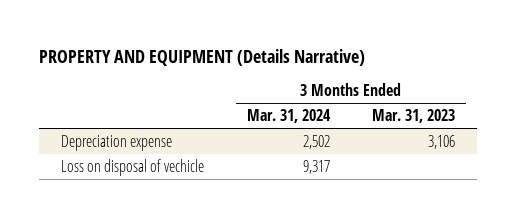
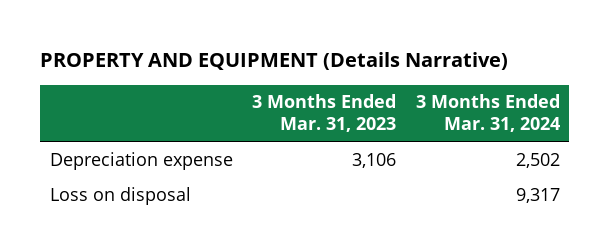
- | 3 Months Ended Mar. 31, 2024 | 3 Months Ended Mar. 31, 2023
+ | 3 Months Ended Mar. 31, 2023 | 3 Months Ended Mar. 31, 2024
- Loss on disposal of vechicle | 9,317 |
+ Loss on disposal | | 9,317

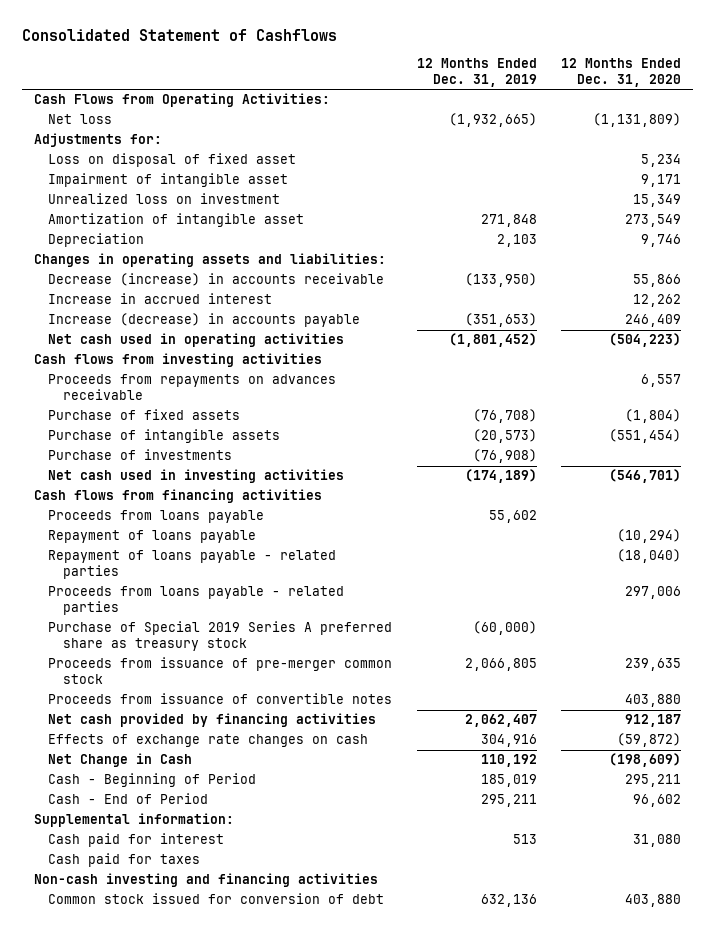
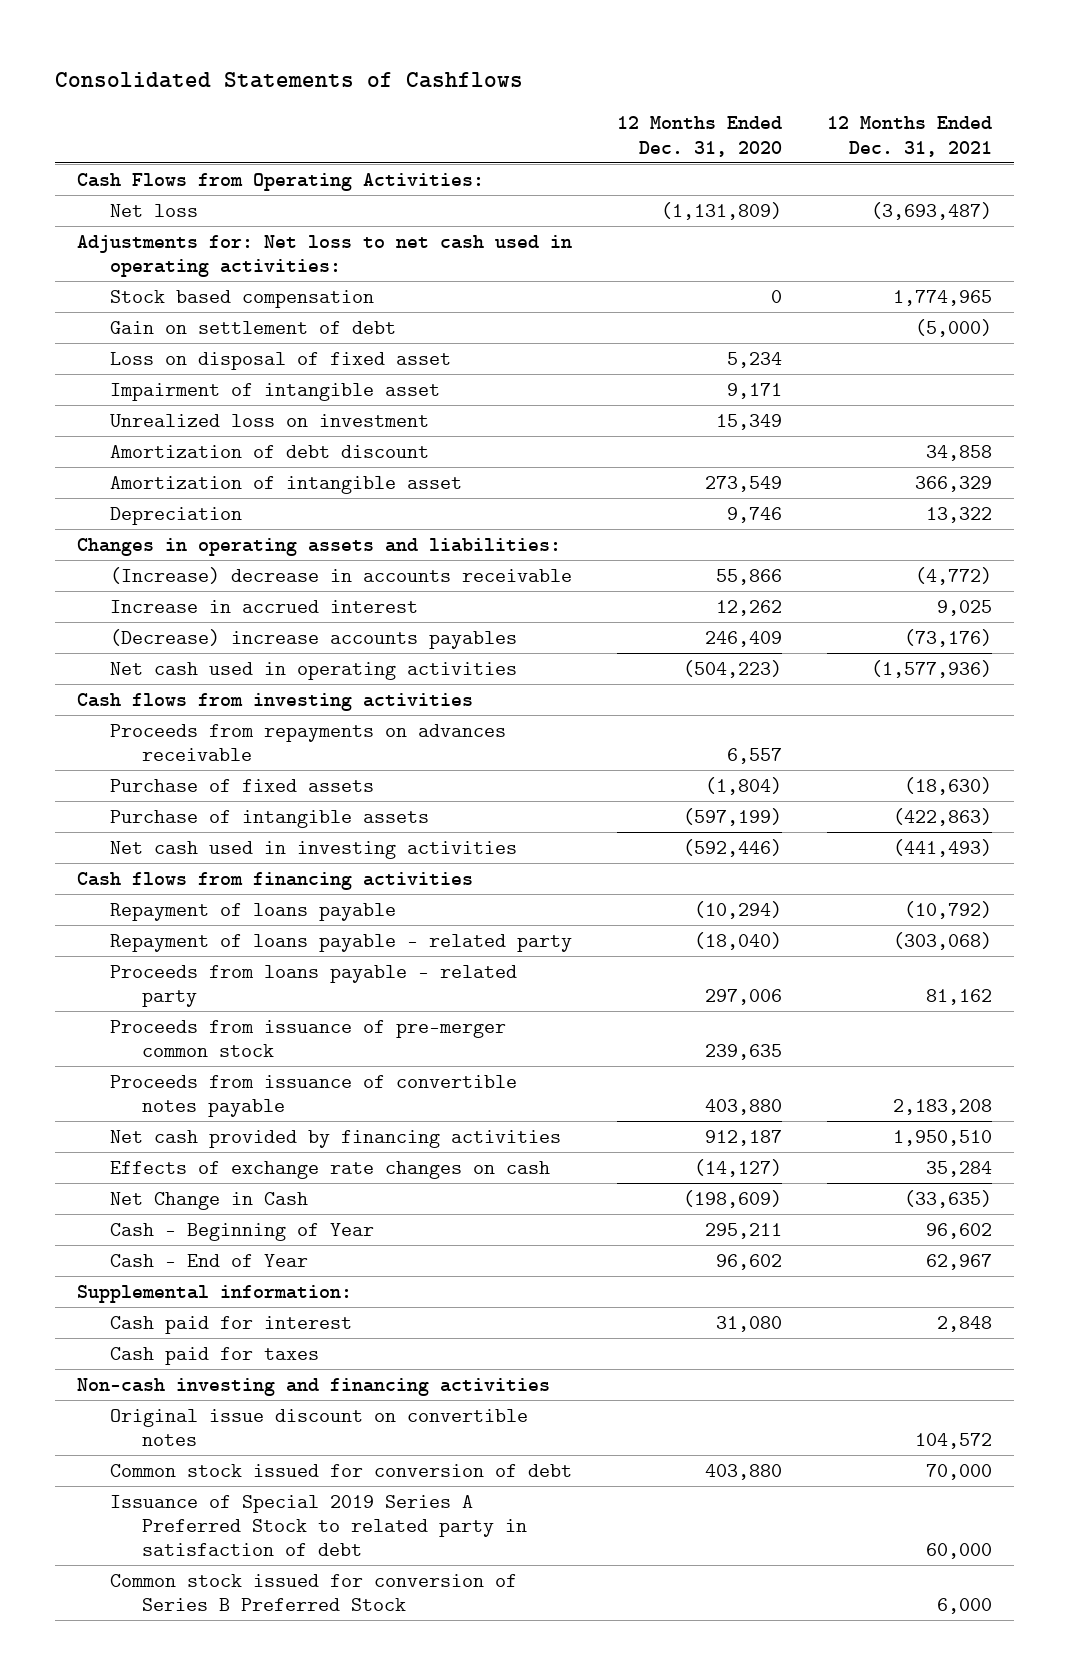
- Consolidated Statement of Cashflows
+ Consolidated Statements of Cashflows
- | 12 Months Ended Dec. 31, 2019 | 12 Months Ended Dec. 31, 2020
+ | 12 Months Ended Dec. 31, 2020 | 12 Months Ended Dec. 31, 2021
- Adjustments for:
+ Adjustments for: Net loss to net cash used in operating activities:
+ Stock based compensation | 0 | 1,774,965
+ Gain on settlement of debt | | (5,000)
+ Amortization of debt discount | | 34,858
- Decrease (increase) in accounts receivable | (133,950) | 55,866
+ (Increase) decrease in accounts receivable | 55,866 | (4,772)
- Increase (decrease) in accounts payable | (351,653) | 246,409
+ (Decrease) increase accounts payables | 246,409 | (73,176)
- Purchase of intangible assets | (20,573) | (551,454)
- Purchase of investments | (76,908) |
- Net cash used in investing activities | (174,189) | (546,701)
+ Purchase of intangible assets | (597,199) | (422,863)
+ Net cash used in investing activities | (592,446) | (441,493)
- Proceeds from loans payable | 55,602 |
- Repayment of loans payable - related parties | | (18,040)
- Proceeds from loans payable - related parties | | 297,006
- Purchase of Special 2019 Series A preferred share as treasury stock | (60,000) |
+ Repayment of loans payable - related party | (18,040) | (303,068)
+ Proceeds from loans payable - related party | 297,006 | 81,162
- Proceeds from issuance of convertible notes | | 403,880
+ Proceeds from issuance of convertible notes payable | 403,880 | 2,183,208
- Effects of exchange rate changes on cash | 304,916 | (59,872)
+ Effects of exchange rate changes on cash | (14,127) | 35,284
- Cash - Beginning of Period | 185,019 | 295,211
- Cash - End of Period | 295,211 | 96,602
+ Cash - Beginning of Year | 295,211 | 96,602
+ Cash - End of Year | 96,602 | 62,967
+ Original issue discount on convertible notes | | 104,572
+ Issuance of Special 2019 Series A Preferred Stock to related party in satisfaction of debt | | 60,000
+ Common stock issued for conversion of Series B Preferred Stock | | 6,000

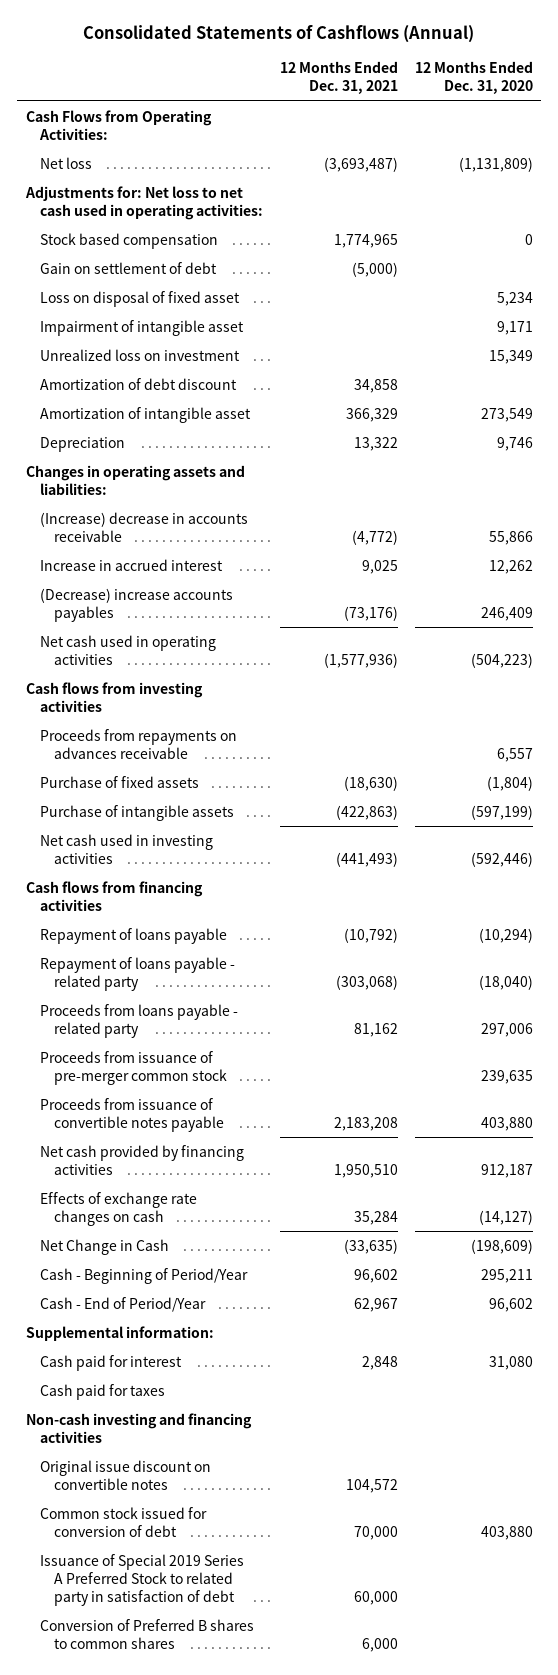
- Consolidated Statements of Cashflows
+ Consolidated Statements of Cashflows (Annual)
- | 12 Months Ended Dec. 31, 2020 | 12 Months Ended Dec. 31, 2021
+ | 12 Months Ended Dec. 31, 2021 | 12 Months Ended Dec. 31, 2020
- Cash - Beginning of Year | 295,211 | 96,602
- Cash - End of Year | 96,602 | 62,967
+ Cash - Beginning of Period/Year | 96,602 | 295,211
+ Cash - End of Period/Year | 62,967 | 96,602
- Common stock issued for conversion of Series B Preferred Stock | | 6,000
+ Conversion of Preferred B shares to common shares | 6,000 |

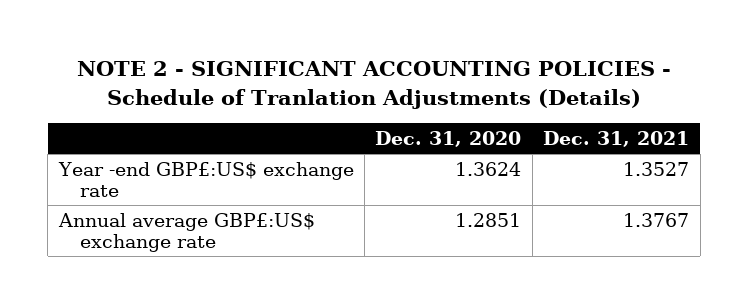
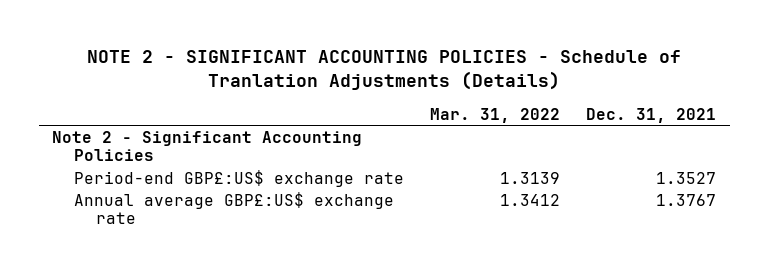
- | Dec. 31, 2020 | Dec. 31, 2021
+ | Mar. 31, 2022 | Dec. 31, 2021
- Year -end GBP£:US$ exchange rate | 1.3624 | 1.3527
+ Note 2 - Significant Accounting Policies
+ Period-end GBP£:US$ exchange rate | 1.3139 | 1.3527

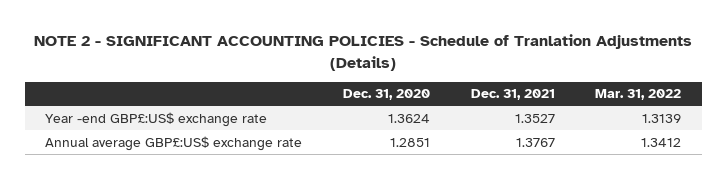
- | Mar. 31, 2022 | Dec. 31, 2021
+ | Dec. 31, 2020 | Dec. 31, 2021 | Mar. 31, 2022
- Note 2 - Significant Accounting Policies
- Period-end GBP£:US$ exchange rate | 1.3139 | 1.3527
+ Year -end GBP£:US$ exchange rate | 1.3624 | 1.3527 | 1.3139

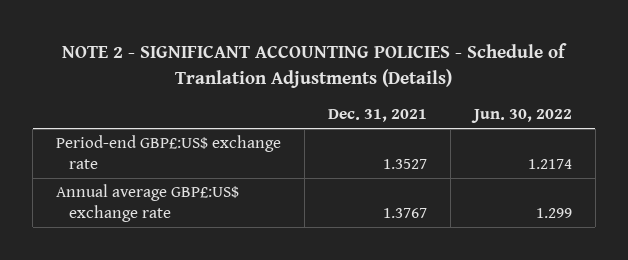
- | Dec. 31, 2020 | Dec. 31, 2021 | Mar. 31, 2022
+ | Dec. 31, 2021 | Jun. 30, 2022
- Year -end GBP£:US$ exchange rate | 1.3624 | 1.3527 | 1.3139
+ Period-end GBP£:US$ exchange rate | 1.3527 | 1.2174

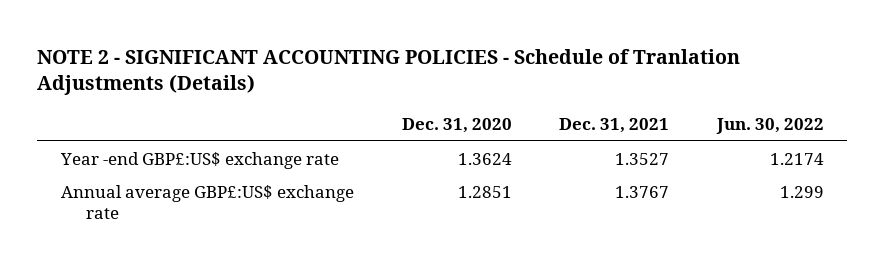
- | Dec. 31, 2021 | Jun. 30, 2022
+ | Dec. 31, 2020 | Dec. 31, 2021 | Jun. 30, 2022
- Period-end GBP£:US$ exchange rate | 1.3527 | 1.2174
+ Year -end GBP£:US$ exchange rate | 1.3624 | 1.3527 | 1.2174

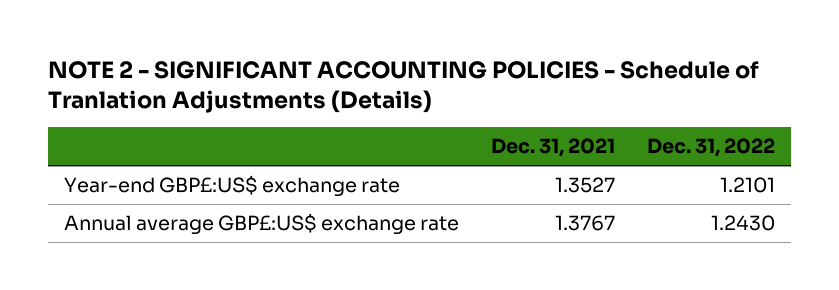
- | Dec. 31, 2020 | Dec. 31, 2021 | Jun. 30, 2022
+ | Dec. 31, 2021 | Dec. 31, 2022
- Year -end GBP£:US$ exchange rate | 1.3624 | 1.3527 | 1.2174
+ Year-end GBP£:US$ exchange rate | 1.3527 | 1.2101

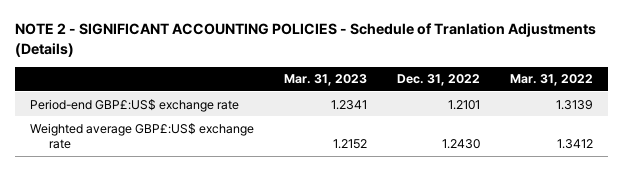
- | Dec. 31, 2021 | Dec. 31, 2022
+ | Mar. 31, 2023 | Dec. 31, 2022 | Mar. 31, 2022
- Year-end GBP£:US$ exchange rate | 1.3527 | 1.2101
- Annual average GBP£:US$ exchange rate | 1.3767 | 1.2430
+ Period-end GBP£:US$ exchange rate | 1.2341 | 1.2101 | 1.3139
+ Weighted average GBP£:US$ exchange rate | 1.2152 | 1.2430 | 1.3412

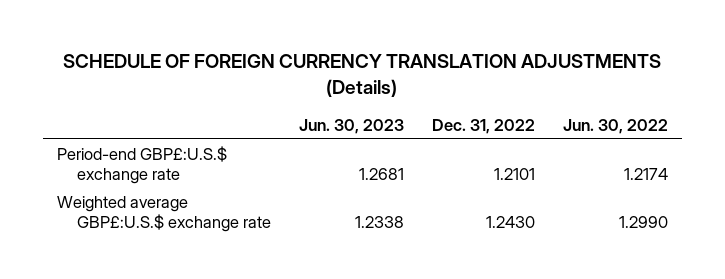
- NOTE 2 - SIGNIFICANT ACCOUNTING POLICIES - Schedule of Tranlation Adjustments (Details)
+ SCHEDULE OF FOREIGN CURRENCY TRANSLATION ADJUSTMENTS (Details)
- | Mar. 31, 2023 | Dec. 31, 2022 | Mar. 31, 2022
+ | Jun. 30, 2023 | Dec. 31, 2022 | Jun. 30, 2022
- Period-end GBP£:US$ exchange rate | 1.2341 | 1.2101 | 1.3139
- Weighted average GBP£:US$ exchange rate | 1.2152 | 1.2430 | 1.3412
+ Period-end GBP£:U.S.$ exchange rate | 1.2681 | 1.2101 | 1.2174
+ Weighted average GBP£:U.S.$ exchange rate | 1.2338 | 1.2430 | 1.2990

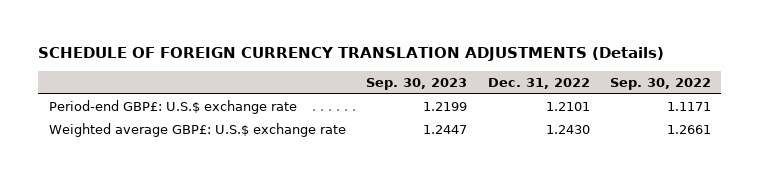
- | Jun. 30, 2023 | Dec. 31, 2022 | Jun. 30, 2022
+ | Sep. 30, 2023 | Dec. 31, 2022 | Sep. 30, 2022
- Period-end GBP£:U.S.$ exchange rate | 1.2681 | 1.2101 | 1.2174
- Weighted average GBP£:U.S.$ exchange rate | 1.2338 | 1.2430 | 1.2990
+ Period-end GBP£: U.S.$ exchange rate | 1.2199 | 1.2101 | 1.1171
+ Weighted average GBP£: U.S.$ exchange rate | 1.2447 | 1.2430 | 1.2661

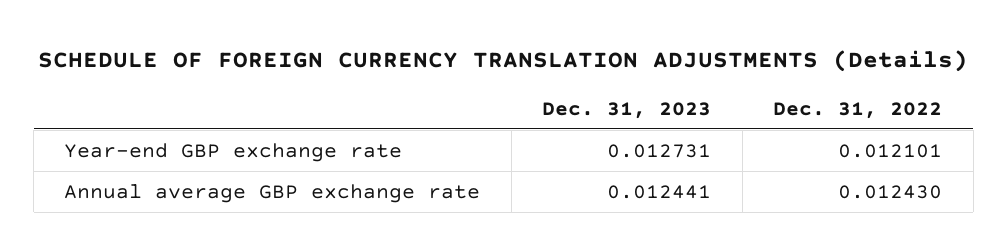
- | Sep. 30, 2023 | Dec. 31, 2022 | Sep. 30, 2022
+ | Dec. 31, 2023 | Dec. 31, 2022
- Period-end GBP£: U.S.$ exchange rate | 1.2199 | 1.2101 | 1.1171
- Weighted average GBP£: U.S.$ exchange rate | 1.2447 | 1.2430 | 1.2661
+ Year-end GBP exchange rate | 0.012731 | 0.012101
+ Annual average GBP exchange rate | 0.012441 | 0.012430

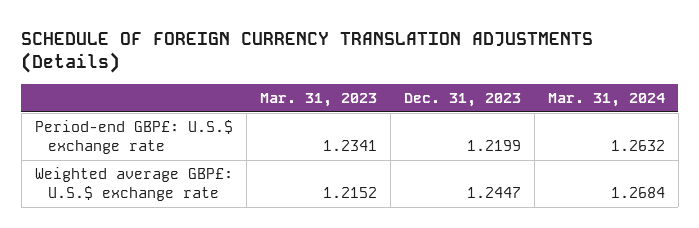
- | Dec. 31, 2023 | Dec. 31, 2022
+ | Mar. 31, 2023 | Dec. 31, 2023 | Mar. 31, 2024
- Year-end GBP exchange rate | 0.012731 | 0.012101
- Annual average GBP exchange rate | 0.012441 | 0.012430
+ Period-end GBP£: U.S.$ exchange rate | 1.2341 | 1.2199 | 1.2632
+ Weighted average GBP£: U.S.$ exchange rate | 1.2152 | 1.2447 | 1.2684

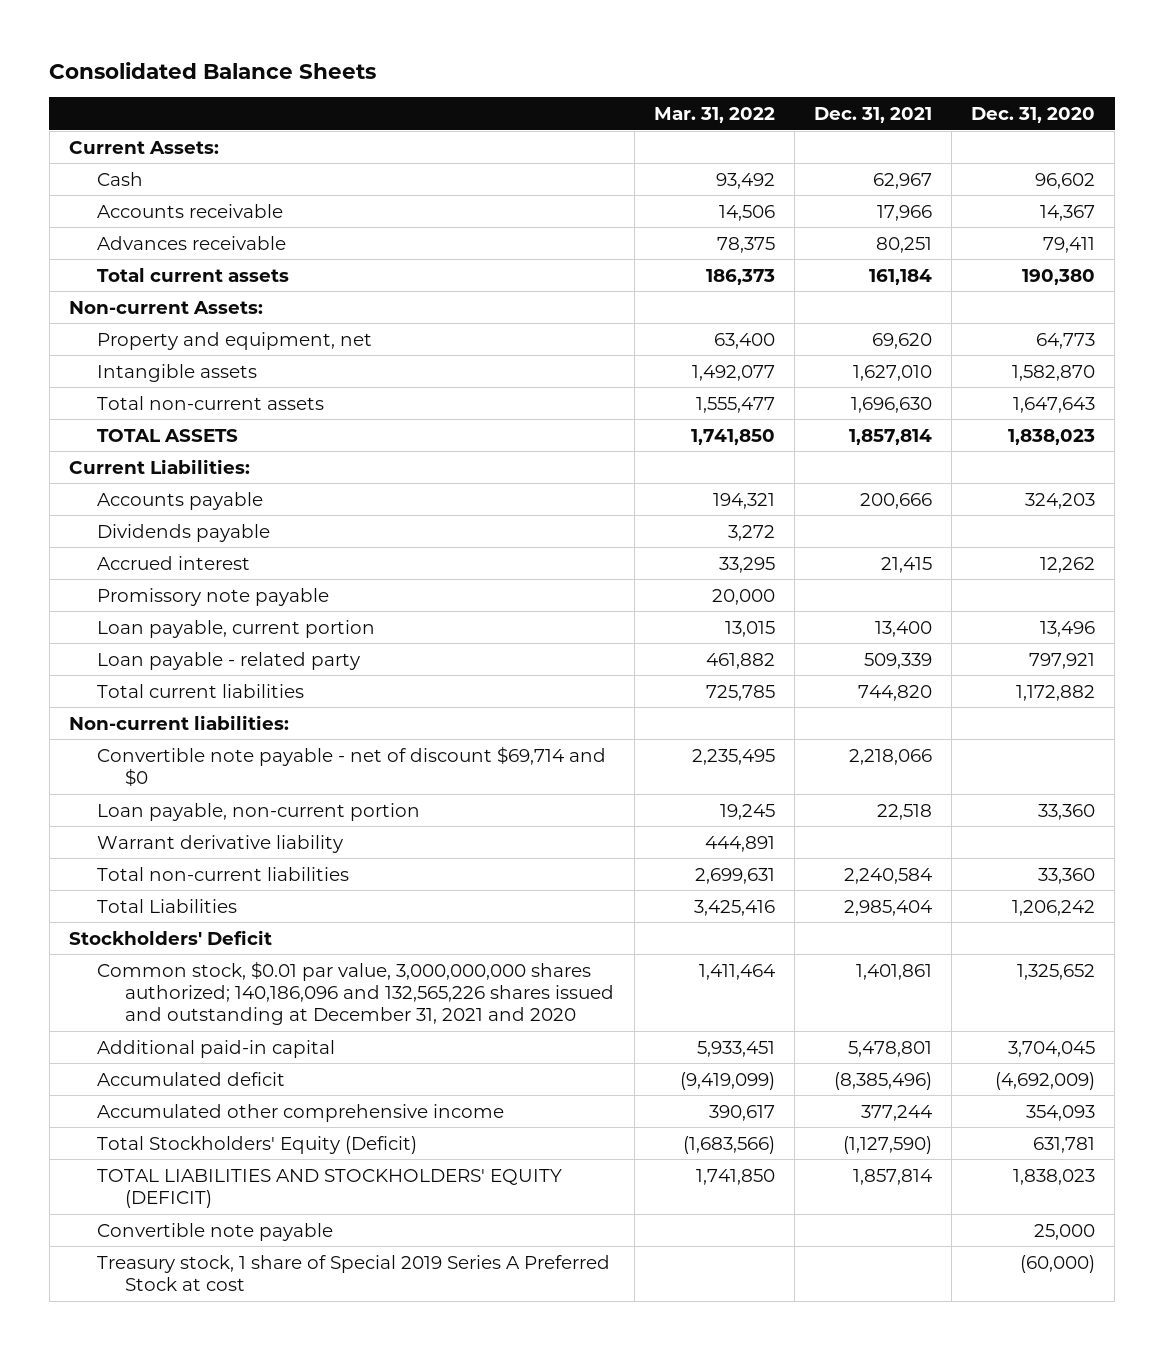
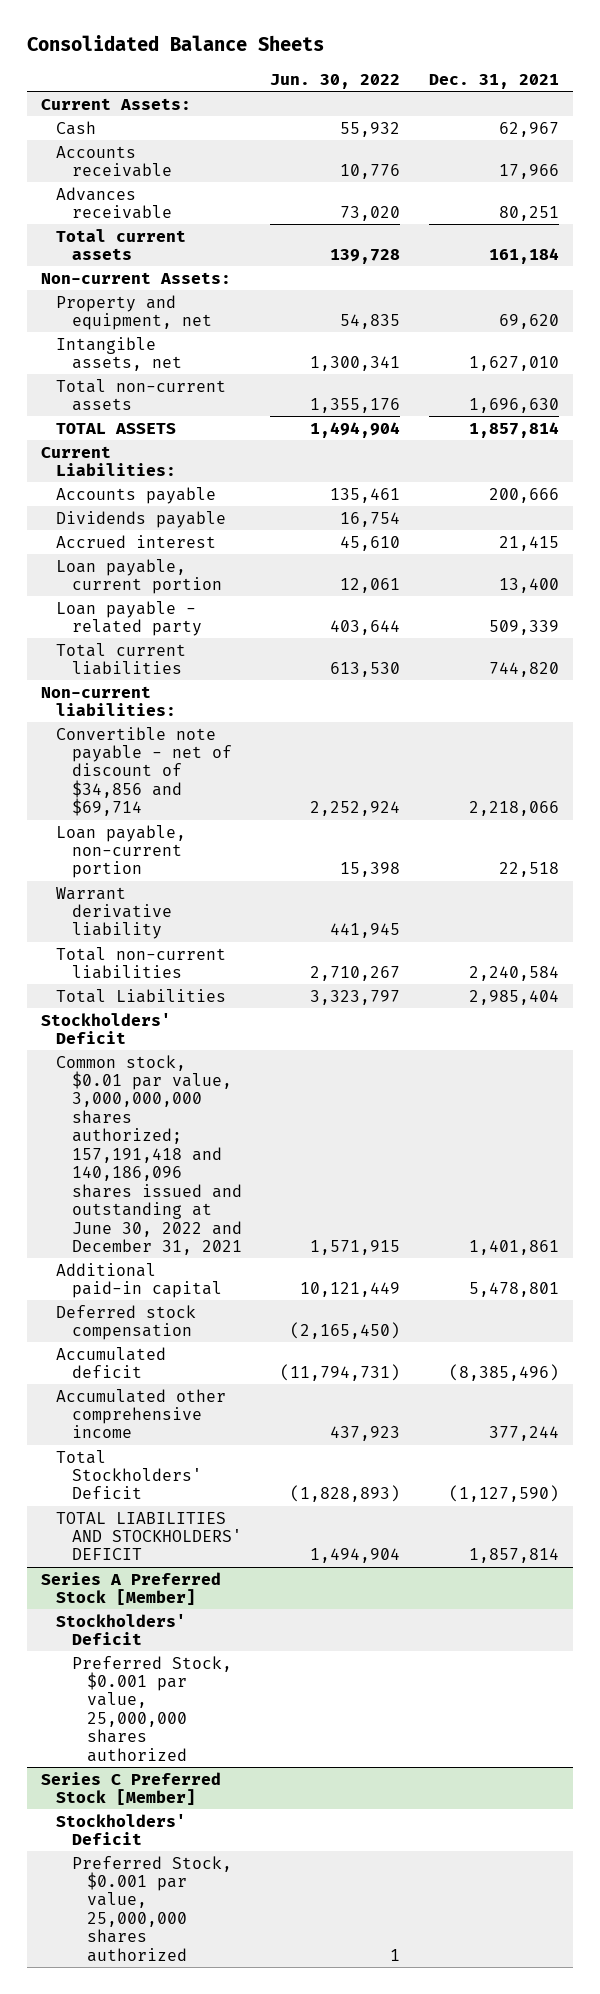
- | Mar. 31, 2022 | Dec. 31, 2021 | Dec. 31, 2020
+ | Jun. 30, 2022 | Dec. 31, 2021
- Intangible assets | 1,492,077 | 1,627,010 | 1,582,870
+ Intangible assets, net | 1,300,341 | 1,627,010
- Promissory note payable | 20,000 | |
- Convertible note payable - net of discount $69,714 and $0 | 2,235,495 | 2,218,066 |
+ Convertible note payable - net of discount of $34,856 and $69,714 | 2,252,924 | 2,218,066
- Common stock, $0.01 par value, 3,000,000,000 shares authorized; 140,186,096 and 132,565,226 shares issued and outstanding at December 31, 2021 and 2020 | 1,411,464 | 1,401,861 | 1,325,652
+ Common stock, $0.01 par value, 3,000,000,000 shares authorized; 157,191,418 and 140,186,096 shares issued and outstanding at June 30, 2022 and December 31, 2021 | 1,571,915 | 1,401,861
+ Deferred stock compensation | (2,165,450) |
- Total Stockholders' Equity (Deficit) | (1,683,566) | (1,127,590) | 631,781
- TOTAL LIABILITIES AND STOCKHOLDERS' EQUITY (DEFICIT) | 1,741,850 | 1,857,814 | 1,838,023
- Convertible note payable | | | 25,000
- Treasury stock, 1 share of Special 2019 Series A Preferred Stock at cost | | | (60,000)
+ Total Stockholders' Deficit | (1,828,893) | (1,127,590)
+ TOTAL LIABILITIES AND STOCKHOLDERS' DEFICIT | 1,494,904 | 1,857,814
+ Series A Preferred Stock [Member]
+ Stockholders' Deficit
+ Preferred Stock, $0.001 par value, 25,000,000 shares authorized
+ Series C Preferred Stock [Member]
+ Stockholders' Deficit
+ Preferred Stock, $0.001 par value, 25,000,000 shares authorized | 1 |

